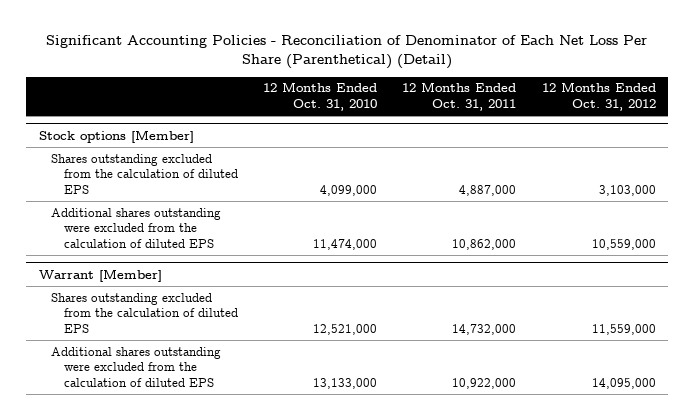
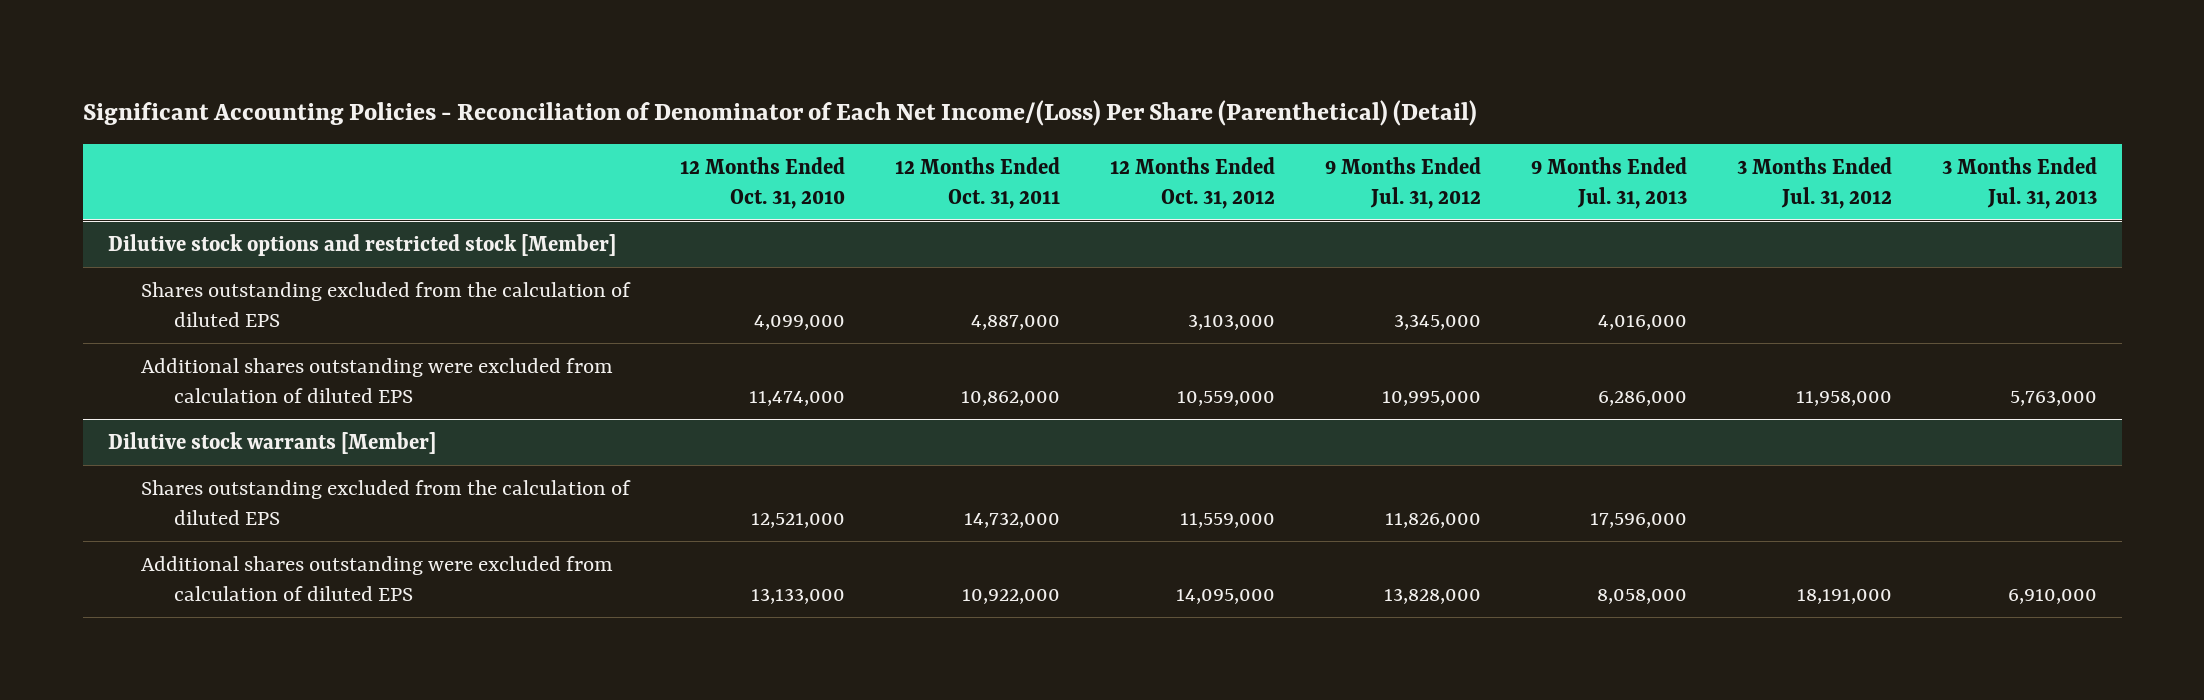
- Significant Accounting Policies - Reconciliation of Denominator of Each Net Loss Per Share (Parenthetical) (Detail)
+ Significant Accounting Policies - Reconciliation of Denominator of Each Net Income/(Loss) Per Share (Parenthetical) (Detail)
- | 12 Months Ended Oct. 31, 2010 | 12 Months Ended Oct. 31, 2011 | 12 Months Ended Oct. 31, 2012
+ | 12 Months Ended Oct. 31, 2010 | 12 Months Ended Oct. 31, 2011 | 12 Months Ended Oct. 31, 2012 | 9 Months Ended Jul. 31, 2012 | 9 Months Ended Jul. 31, 2013 | 3 Months Ended Jul. 31, 2012 | 3 Months Ended Jul. 31, 2013
- Stock options [Member]
+ Dilutive stock options and restricted stock [Member]
- Additional shares outstanding were excluded from the calculation of diluted EPS | 11,474,000 | 10,862,000 | 10,559,000
- Warrant [Member]
+ Additional shares outstanding were excluded from calculation of diluted EPS | 11,474,000 | 10,862,000 | 10,559,000 | 10,995,000 | 6,286,000 | 11,958,000 | 5,763,000
+ Dilutive stock warrants [Member]
- Additional shares outstanding were excluded from the calculation of diluted EPS | 13,133,000 | 10,922,000 | 14,095,000
+ Additional shares outstanding were excluded from calculation of diluted EPS | 13,133,000 | 10,922,000 | 14,095,000 | 13,828,000 | 8,058,000 | 18,191,000 | 6,910,000

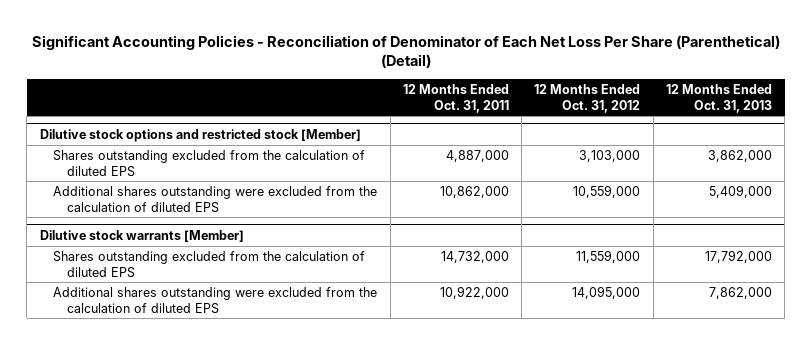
- Significant Accounting Policies - Reconciliation of Denominator of Each Net Income/(Loss) Per Share (Parenthetical) (Detail)
+ Significant Accounting Policies - Reconciliation of Denominator of Each Net Loss Per Share (Parenthetical) (Detail)
- | 12 Months Ended Oct. 31, 2010 | 12 Months Ended Oct. 31, 2011 | 12 Months Ended Oct. 31, 2012 | 9 Months Ended Jul. 31, 2012 | 9 Months Ended Jul. 31, 2013 | 3 Months Ended Jul. 31, 2012 | 3 Months Ended Jul. 31, 2013
+ | 12 Months Ended Oct. 31, 2011 | 12 Months Ended Oct. 31, 2012 | 12 Months Ended Oct. 31, 2013
@ Dilutive stock options and restricted stock [Member]
- Additional shares outstanding were excluded from calculation of diluted EPS | 11,474,000 | 10,862,000 | 10,559,000 | 10,995,000 | 6,286,000 | 11,958,000 | 5,763,000
+ Additional shares outstanding were excluded from the calculation of diluted EPS | 10,862,000 | 10,559,000 | 5,409,000
@ Dilutive stock warrants [Member]
- Additional shares outstanding were excluded from calculation of diluted EPS | 13,133,000 | 10,922,000 | 14,095,000 | 13,828,000 | 8,058,000 | 18,191,000 | 6,910,000
+ Additional shares outstanding were excluded from the calculation of diluted EPS | 10,922,000 | 14,095,000 | 7,862,000

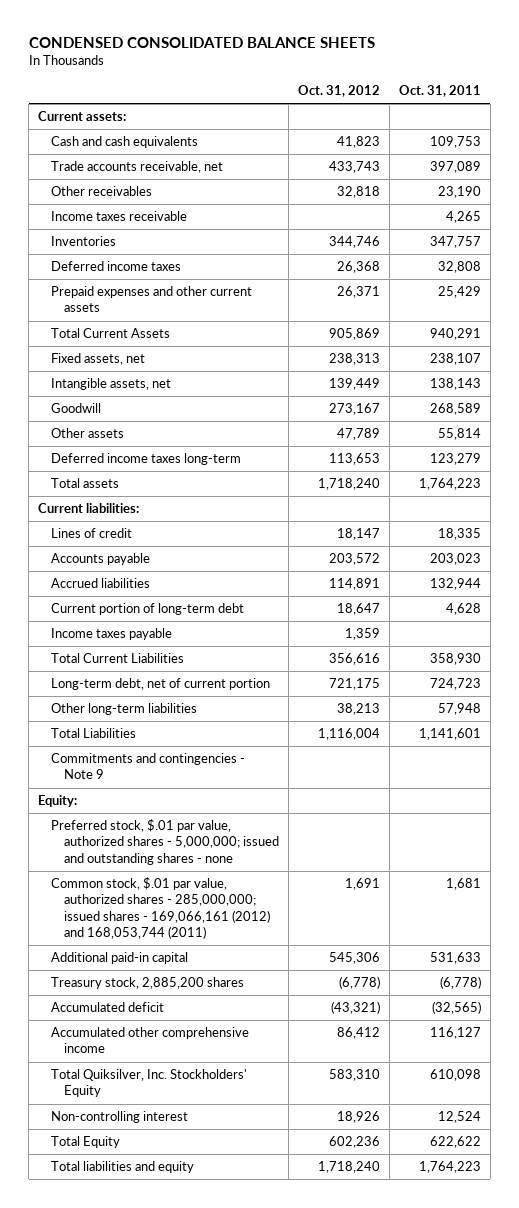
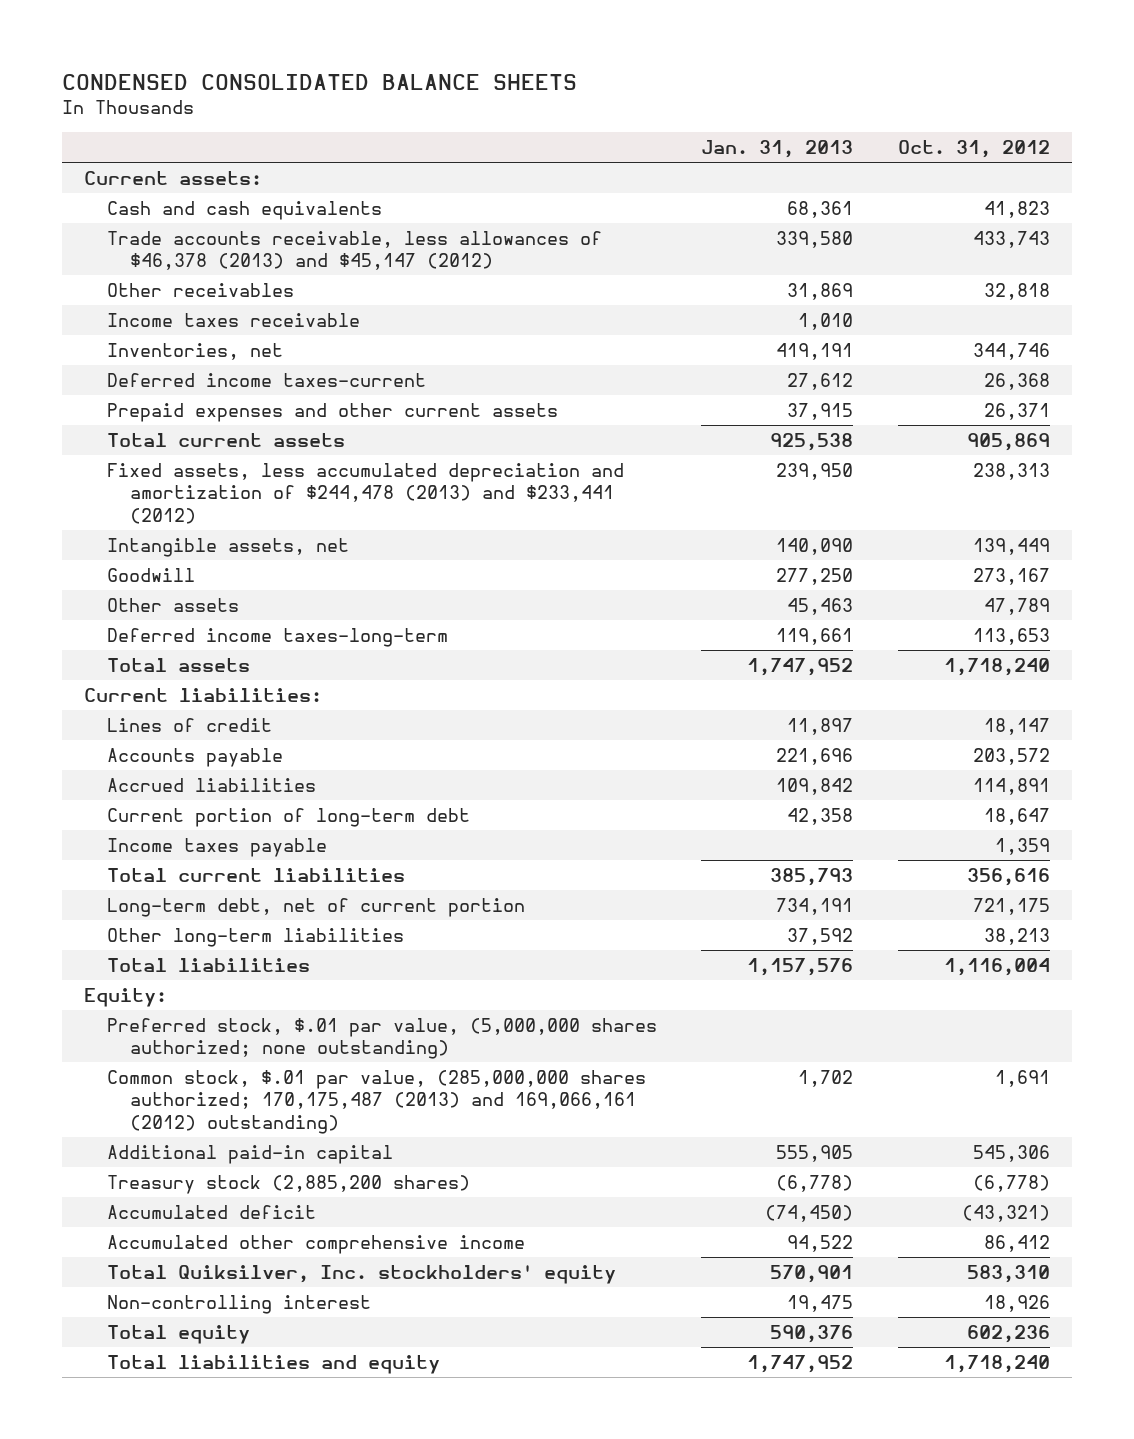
- | Oct. 31, 2012 | Oct. 31, 2011
+ | Jan. 31, 2013 | Oct. 31, 2012
- Trade accounts receivable, net | 433,743 | 397,089
+ Trade accounts receivable, less allowances of $46,378 (2013) and $45,147 (2012) | 339,580 | 433,743
- Inventories | 344,746 | 347,757
- Deferred income taxes | 26,368 | 32,808
+ Inventories, net | 419,191 | 344,746
+ Deferred income taxes-current | 27,612 | 26,368
- Total Current Assets | 905,869 | 940,291
- Fixed assets, net | 238,313 | 238,107
+ Total current assets | 925,538 | 905,869
+ Fixed assets, less accumulated depreciation and amortization of $244,478 (2013) and $233,441 (2012) | 239,950 | 238,313
- Deferred income taxes long-term | 113,653 | 123,279
+ Deferred income taxes-long-term | 119,661 | 113,653
- Total Current Liabilities | 356,616 | 358,930
+ Total current liabilities | 385,793 | 356,616
- Total Liabilities | 1,116,004 | 1,141,601
- Commitments and contingencies - Note 9
+ Total liabilities | 1,157,576 | 1,116,004
- Preferred stock, $.01 par value, authorized shares - 5,000,000; issued and outstanding shares - none
- Common stock, $.01 par value, authorized shares - 285,000,000; issued shares - 169,066,161 (2012) and 168,053,744 (2011) | 1,691 | 1,681
+ Preferred stock, $.01 par value, (5,000,000 shares authorized; none outstanding)
+ Common stock, $.01 par value, (285,000,000 shares authorized; 170,175,487 (2013) and 169,066,161 (2012) outstanding) | 1,702 | 1,691
- Treasury stock, 2,885,200 shares | (6,778) | (6,778)
+ Treasury stock (2,885,200 shares) | (6,778) | (6,778)
- Total Quiksilver, Inc. Stockholders' Equity | 583,310 | 610,098
+ Total Quiksilver, Inc. stockholders' equity | 570,901 | 583,310
- Total Equity | 602,236 | 622,622
+ Total equity | 590,376 | 602,236

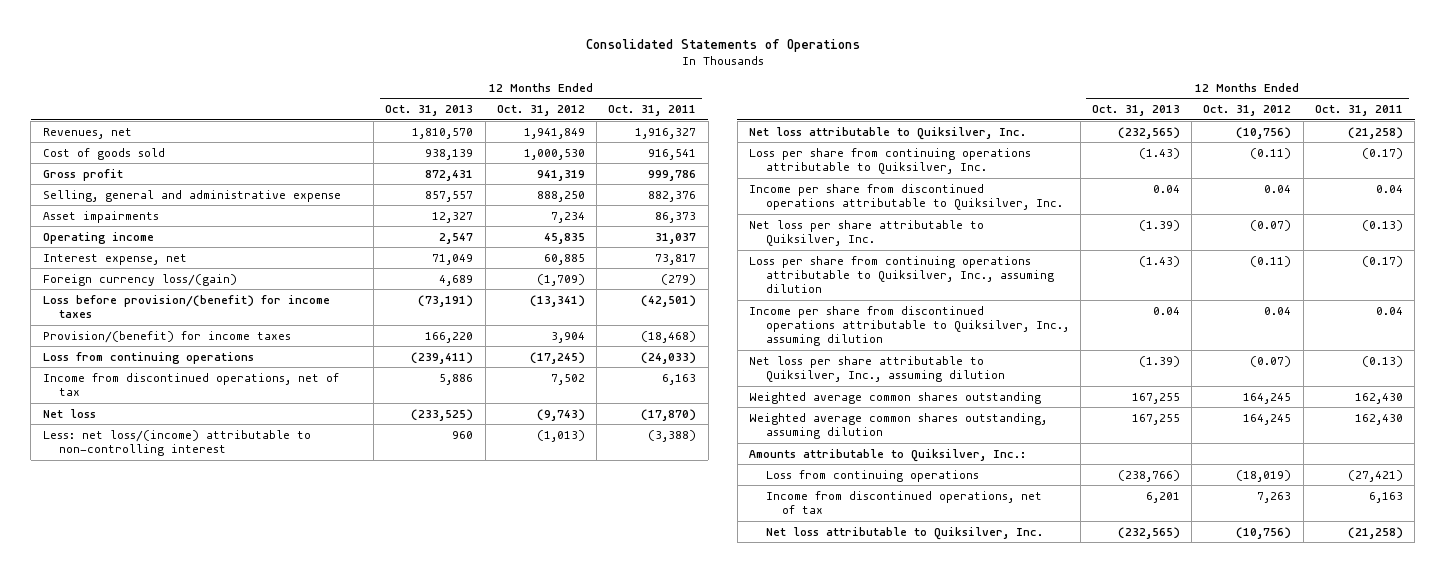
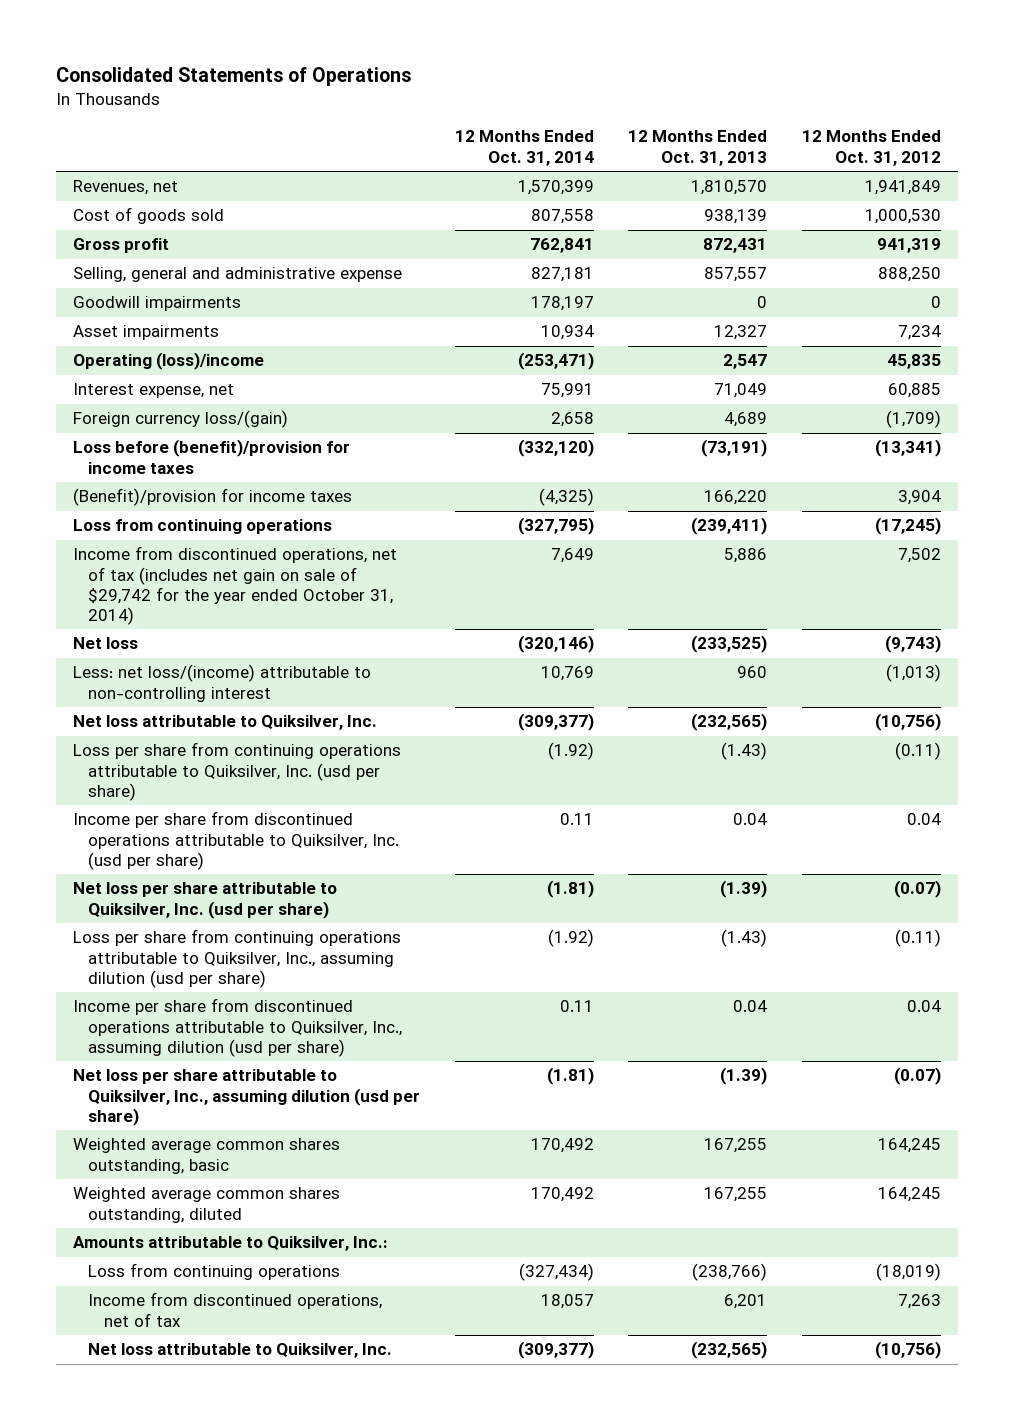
- | 12 Months Ended Oct. 31, 2013 | 12 Months Ended Oct. 31, 2012 | 12 Months Ended Oct. 31, 2011
+ | 12 Months Ended Oct. 31, 2014 | 12 Months Ended Oct. 31, 2013 | 12 Months Ended Oct. 31, 2012
+ Goodwill impairments | 178,197 | 0 | 0
- Operating income | 2,547 | 45,835 | 31,037
+ Operating (loss)/income | (253,471) | 2,547 | 45,835
- Loss before provision/(benefit) for income taxes | (73,191) | (13,341) | (42,501)
- Provision/(benefit) for income taxes | 166,220 | 3,904 | (18,468)
+ Loss before (benefit)/provision for income taxes | (332,120) | (73,191) | (13,341)
+ (Benefit)/provision for income taxes | (4,325) | 166,220 | 3,904
- Income from discontinued operations, net of tax | 5,886 | 7,502 | 6,163
+ Income from discontinued operations, net of tax (includes net gain on sale of $29,742 for the year ended October 31, 2014) | 7,649 | 5,886 | 7,502
- Loss per share from continuing operations attributable to Quiksilver, Inc. | (1.43) | (0.11) | (0.17)
- Income per share from discontinued operations attributable to Quiksilver, Inc. | 0.04 | 0.04 | 0.04
- Net loss per share attributable to Quiksilver, Inc. | (1.39) | (0.07) | (0.13)
- Loss per share from continuing operations attributable to Quiksilver, Inc., assuming dilution | (1.43) | (0.11) | (0.17)
- Income per share from discontinued operations attributable to Quiksilver, Inc., assuming dilution | 0.04 | 0.04 | 0.04
- Net loss per share attributable to Quiksilver, Inc., assuming dilution | (1.39) | (0.07) | (0.13)
- Weighted average common shares outstanding | 167,255 | 164,245 | 162,430
- Weighted average common shares outstanding, assuming dilution | 167,255 | 164,245 | 162,430
+ Loss per share from continuing operations attributable to Quiksilver, Inc. (usd per share) | (1.92) | (1.43) | (0.11)
+ Income per share from discontinued operations attributable to Quiksilver, Inc. (usd per share) | 0.11 | 0.04 | 0.04
+ Net loss per share attributable to Quiksilver, Inc. (usd per share) | (1.81) | (1.39) | (0.07)
+ Loss per share from continuing operations attributable to Quiksilver, Inc., assuming dilution (usd per share) | (1.92) | (1.43) | (0.11)
+ Income per share from discontinued operations attributable to Quiksilver, Inc., assuming dilution (usd per share) | 0.11 | 0.04 | 0.04
+ Net loss per share attributable to Quiksilver, Inc., assuming dilution (usd per share) | (1.81) | (1.39) | (0.07)
+ Weighted average common shares outstanding, basic | 170,492 | 167,255 | 164,245
+ Weighted average common shares outstanding, diluted | 170,492 | 167,255 | 164,245

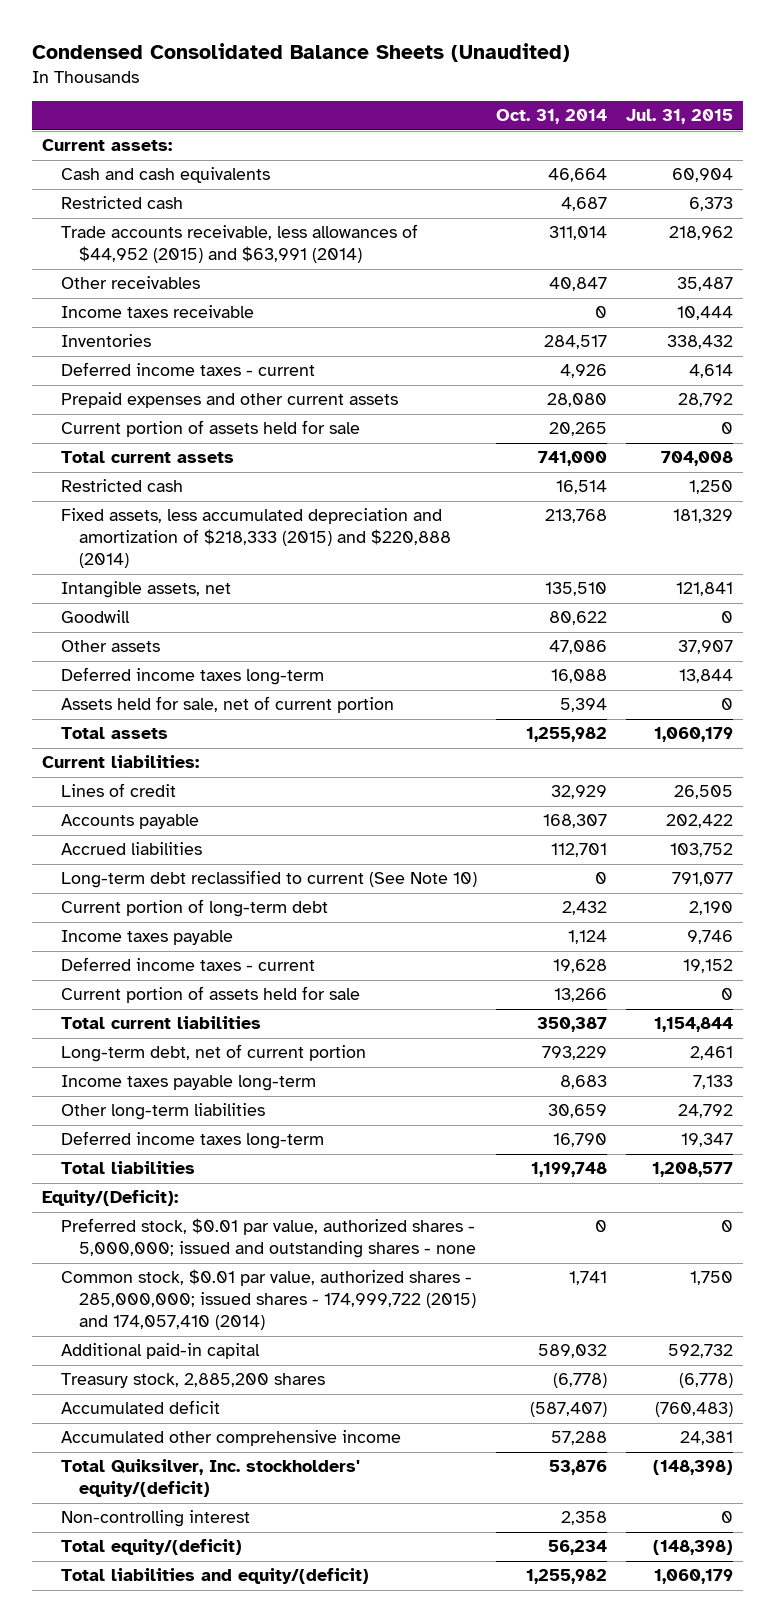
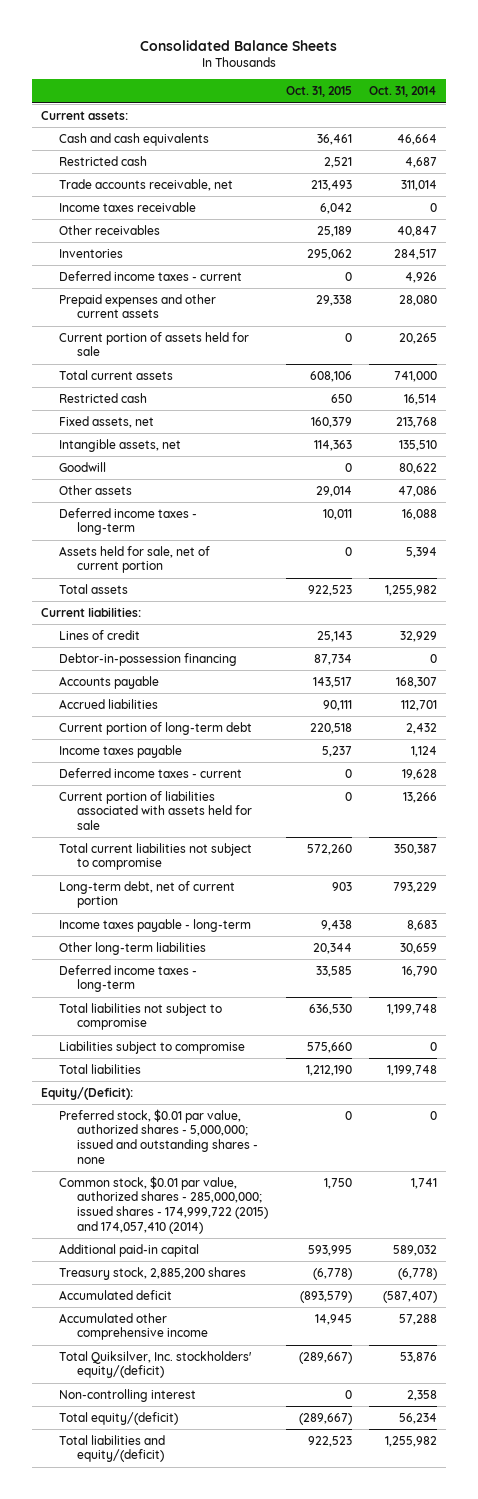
- Condensed Consolidated Balance Sheets (Unaudited)
+ Consolidated Balance Sheets
- | Oct. 31, 2014 | Jul. 31, 2015
+ | Oct. 31, 2015 | Oct. 31, 2014
- Trade accounts receivable, less allowances of $44,952 (2015) and $63,991 (2014) | 311,014 | 218,962
+ Trade accounts receivable, net | 213,493 | 311,014
moved down: Other receivables | 25,189 | 40,847
- Fixed assets, less accumulated depreciation and amortization of $218,333 (2015) and $220,888 (2014) | 213,768 | 181,329
+ Fixed assets, net | 160,379 | 213,768
- Deferred income taxes long-term | 16,088 | 13,844
+ Deferred income taxes - long-term | 10,011 | 16,088
+ Debtor-in-possession financing | 87,734 | 0
- Long-term debt reclassified to current (See Note 10) | 0 | 791,077
- Current portion of assets held for sale | 13,266 | 0
- Total current liabilities | 350,387 | 1,154,844
+ Current portion of liabilities associated with assets held for sale | 0 | 13,266
+ Total current liabilities not subject to compromise | 572,260 | 350,387
- Income taxes payable long-term | 8,683 | 7,133
+ Income taxes payable - long-term | 9,438 | 8,683
- Deferred income taxes long-term | 16,790 | 19,347
+ Deferred income taxes - long-term | 33,585 | 16,790
+ Total liabilities not subject to compromise | 636,530 | 1,199,748
+ Liabilities subject to compromise | 575,660 | 0

